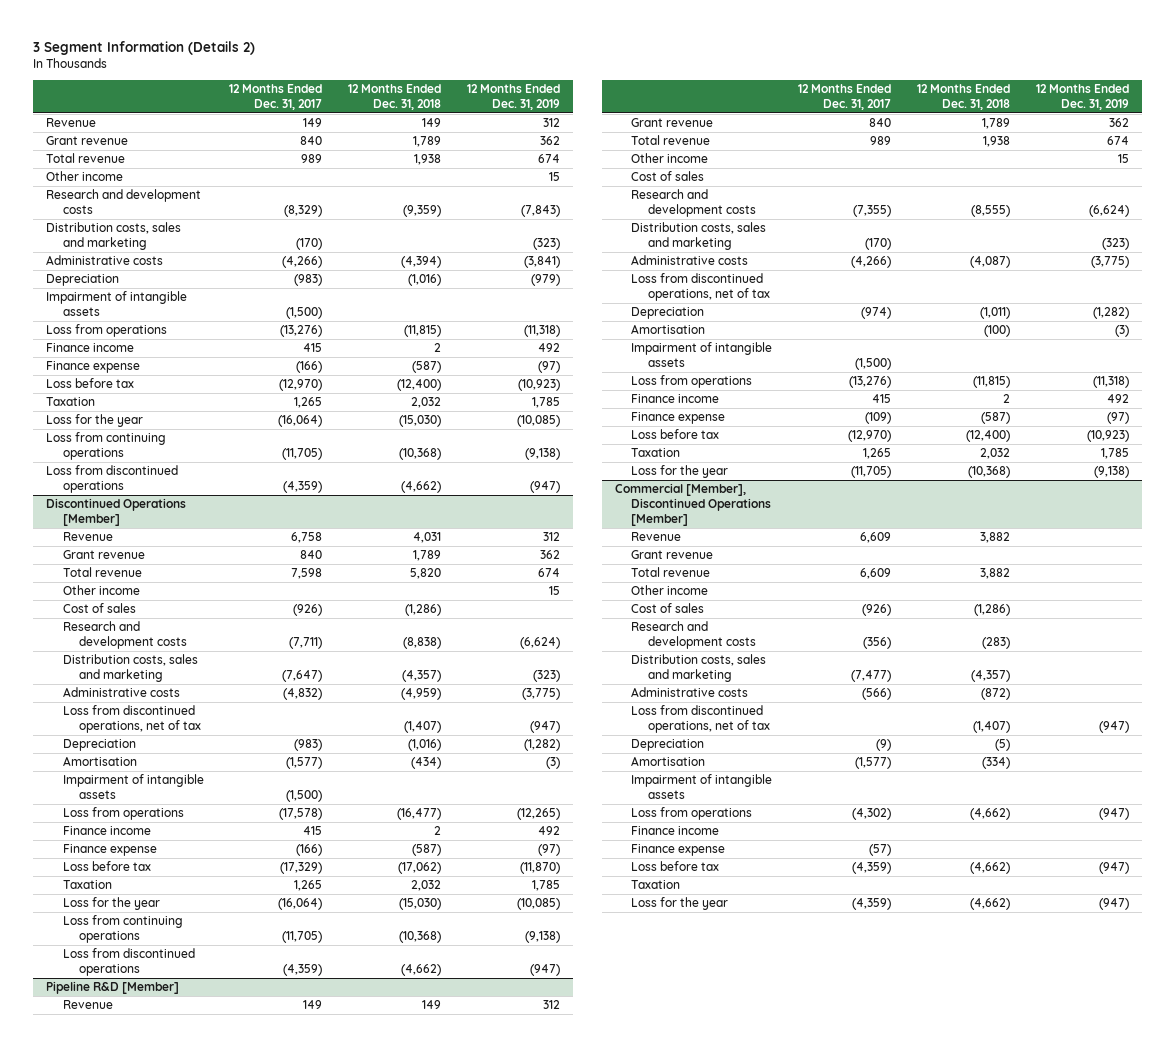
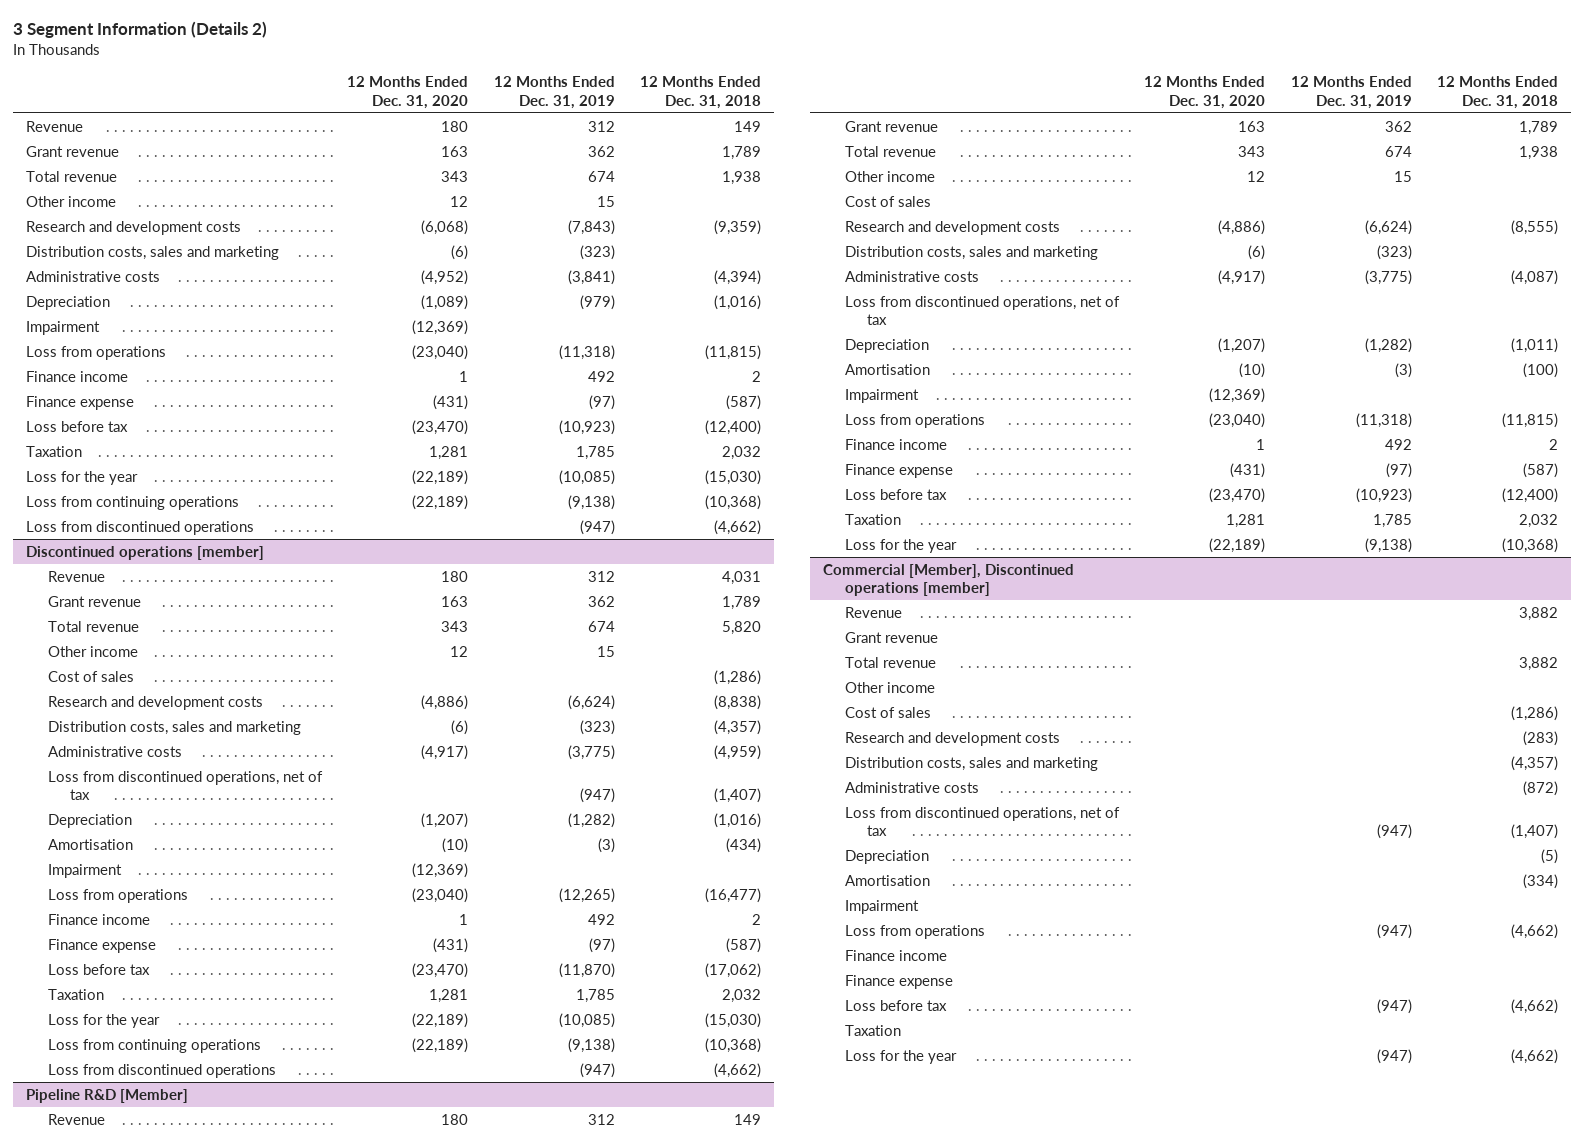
- | 12 Months Ended Dec. 31, 2017 | 12 Months Ended Dec. 31, 2018 | 12 Months Ended Dec. 31, 2019
+ | 12 Months Ended Dec. 31, 2020 | 12 Months Ended Dec. 31, 2019 | 12 Months Ended Dec. 31, 2018
- Impairment of intangible assets | (1,500) | |
+ Impairment | (12,369) | |
- Discontinued Operations [Member]
+ Discontinued operations [member]
- Impairment of intangible assets | (1,500) | |
+ Impairment | (12,369) | |
@ Pipeline R&D [Member]
- Impairment of intangible assets | (1,500) | |
+ Impairment | (12,369) | |
- Commercial [Member], Discontinued Operations [Member]
+ Commercial [Member], Discontinued operations [member]
- Impairment of intangible assets
+ Impairment

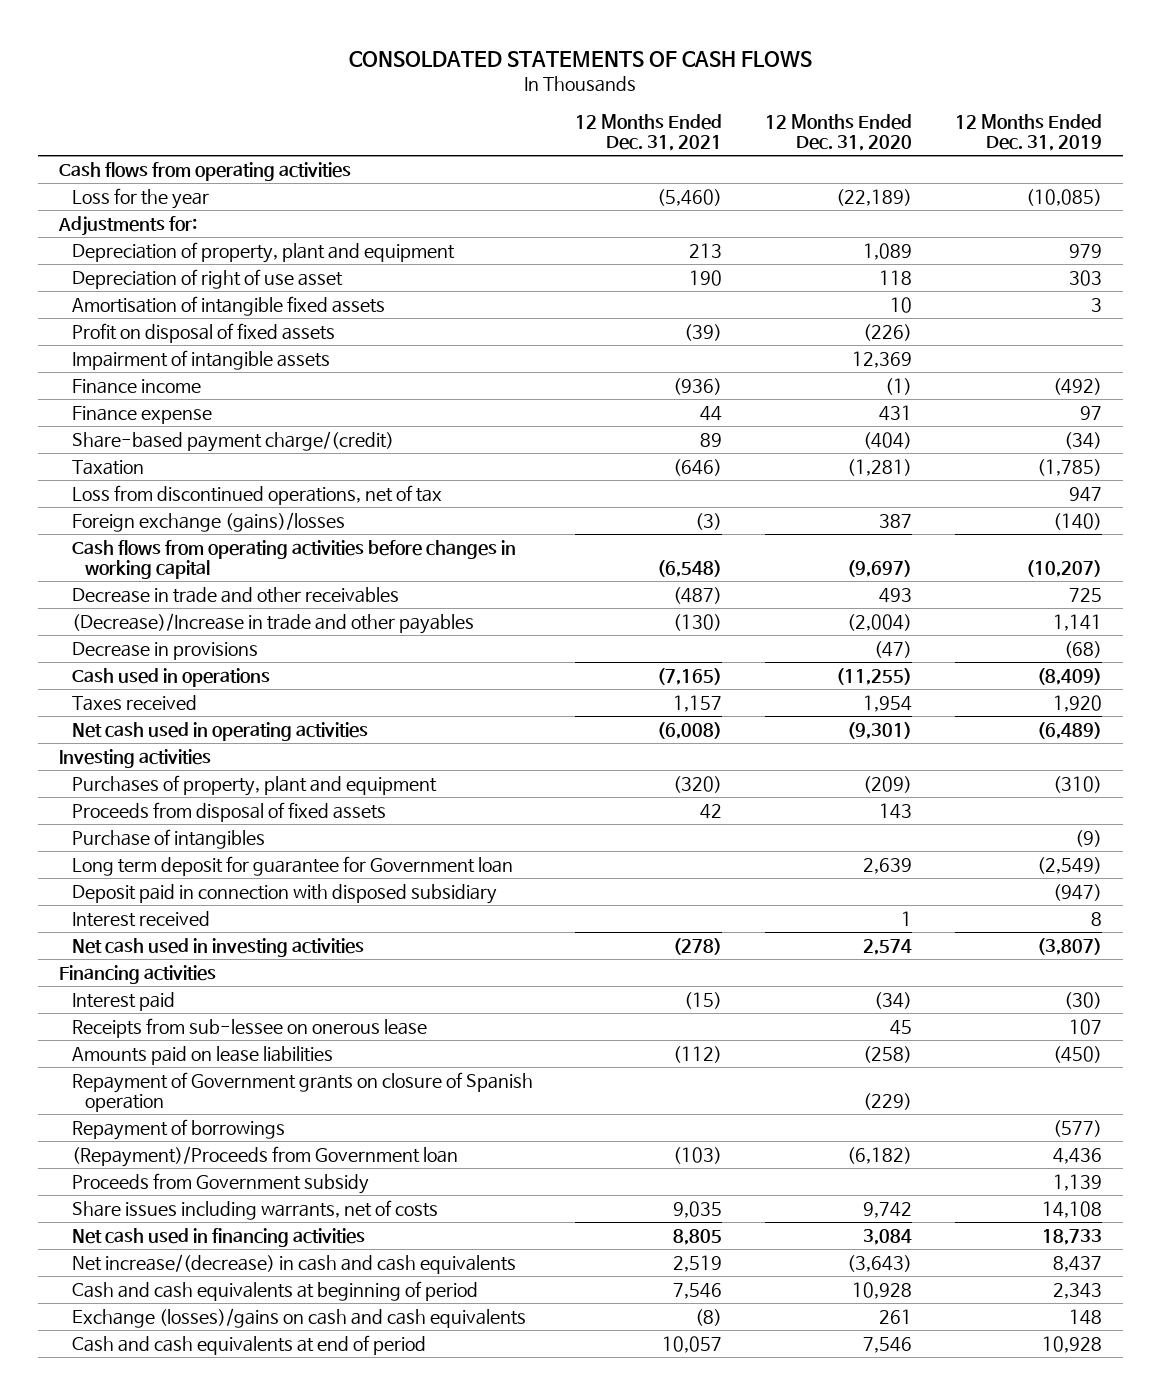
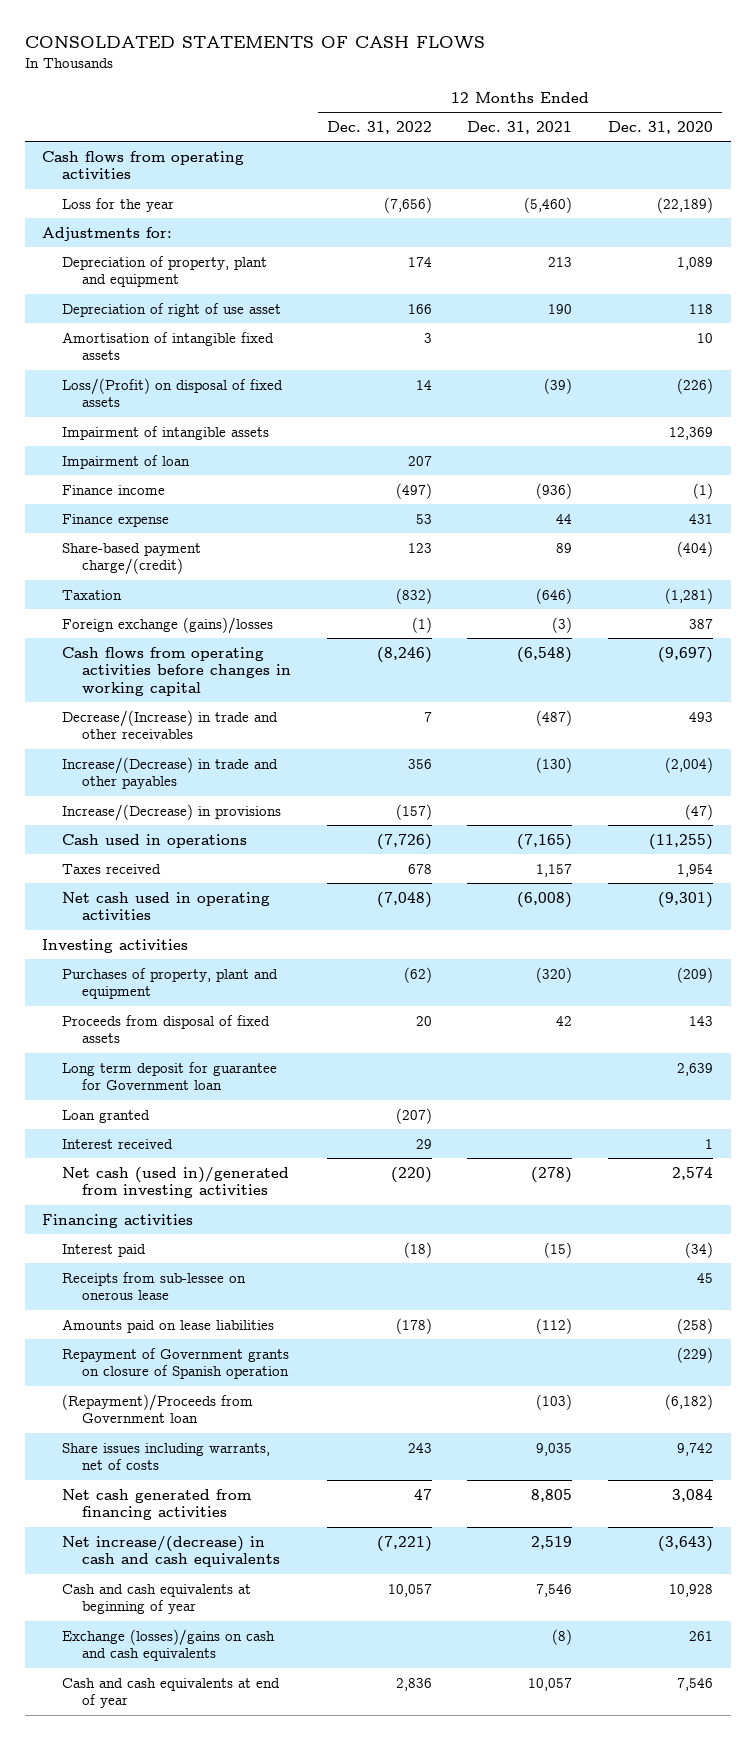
- | 12 Months Ended Dec. 31, 2021 | 12 Months Ended Dec. 31, 2020 | 12 Months Ended Dec. 31, 2019
+ | 12 Months Ended Dec. 31, 2022 | 12 Months Ended Dec. 31, 2021 | 12 Months Ended Dec. 31, 2020
- Profit on disposal of fixed assets | (39) | (226) |
+ Loss/(Profit) on disposal of fixed assets | 14 | (39) | (226)
+ Impairment of loan | 207 | |
- Loss from discontinued operations, net of tax | | | 947
- Decrease in trade and other receivables | (487) | 493 | 725
- (Decrease)/Increase in trade and other payables | (130) | (2,004) | 1,141
- Decrease in provisions | | (47) | (68)
+ Decrease/(Increase) in trade and other receivables | 7 | (487) | 493
+ Increase/(Decrease) in trade and other payables | 356 | (130) | (2,004)
+ Increase/(Decrease) in provisions | (157) | | (47)
- Purchase of intangibles | | | (9)
- Deposit paid in connection with disposed subsidiary | | | (947)
+ Loan granted | (207) | |
- Net cash used in investing activities | (278) | 2,574 | (3,807)
+ Net cash (used in)/generated from investing activities | (220) | (278) | 2,574
- Repayment of borrowings | | | (577)
- Proceeds from Government subsidy | | | 1,139
- Net cash used in financing activities | 8,805 | 3,084 | 18,733
+ Net cash generated from financing activities | 47 | 8,805 | 3,084
- Cash and cash equivalents at beginning of period | 7,546 | 10,928 | 2,343
+ Cash and cash equivalents at beginning of year | 10,057 | 7,546 | 10,928
- Cash and cash equivalents at end of period | 10,057 | 7,546 | 10,928
+ Cash and cash equivalents at end of year | 2,836 | 10,057 | 7,546

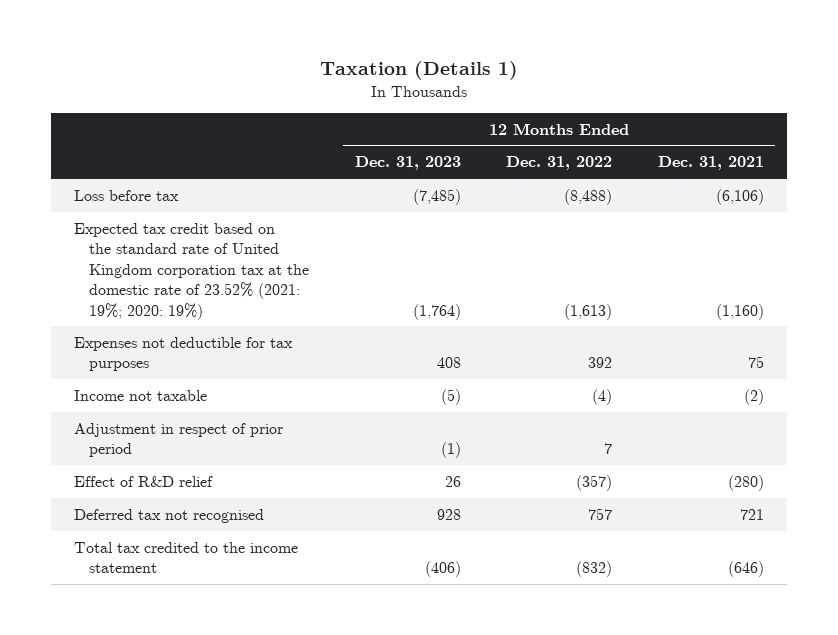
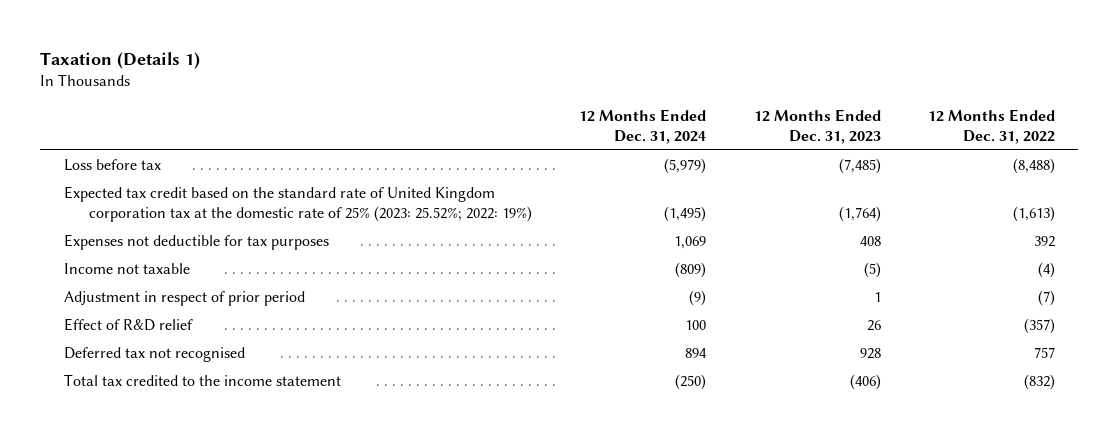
- | 12 Months Ended Dec. 31, 2023 | 12 Months Ended Dec. 31, 2022 | 12 Months Ended Dec. 31, 2021
+ | 12 Months Ended Dec. 31, 2024 | 12 Months Ended Dec. 31, 2023 | 12 Months Ended Dec. 31, 2022
- Expected tax credit based on the standard rate of United Kingdom corporation tax at the domestic rate of 23.52% (2021: 19%; 2020: 19%) | (1,764) | (1,613) | (1,160)
+ Expected tax credit based on the standard rate of United Kingdom corporation tax at the domestic rate of 25% (2023: 25.52%; 2022: 19%) | (1,495) | (1,764) | (1,613)
- Adjustment in respect of prior period | (1) | 7 |
+ Adjustment in respect of prior period | (9) | 1 | (7)

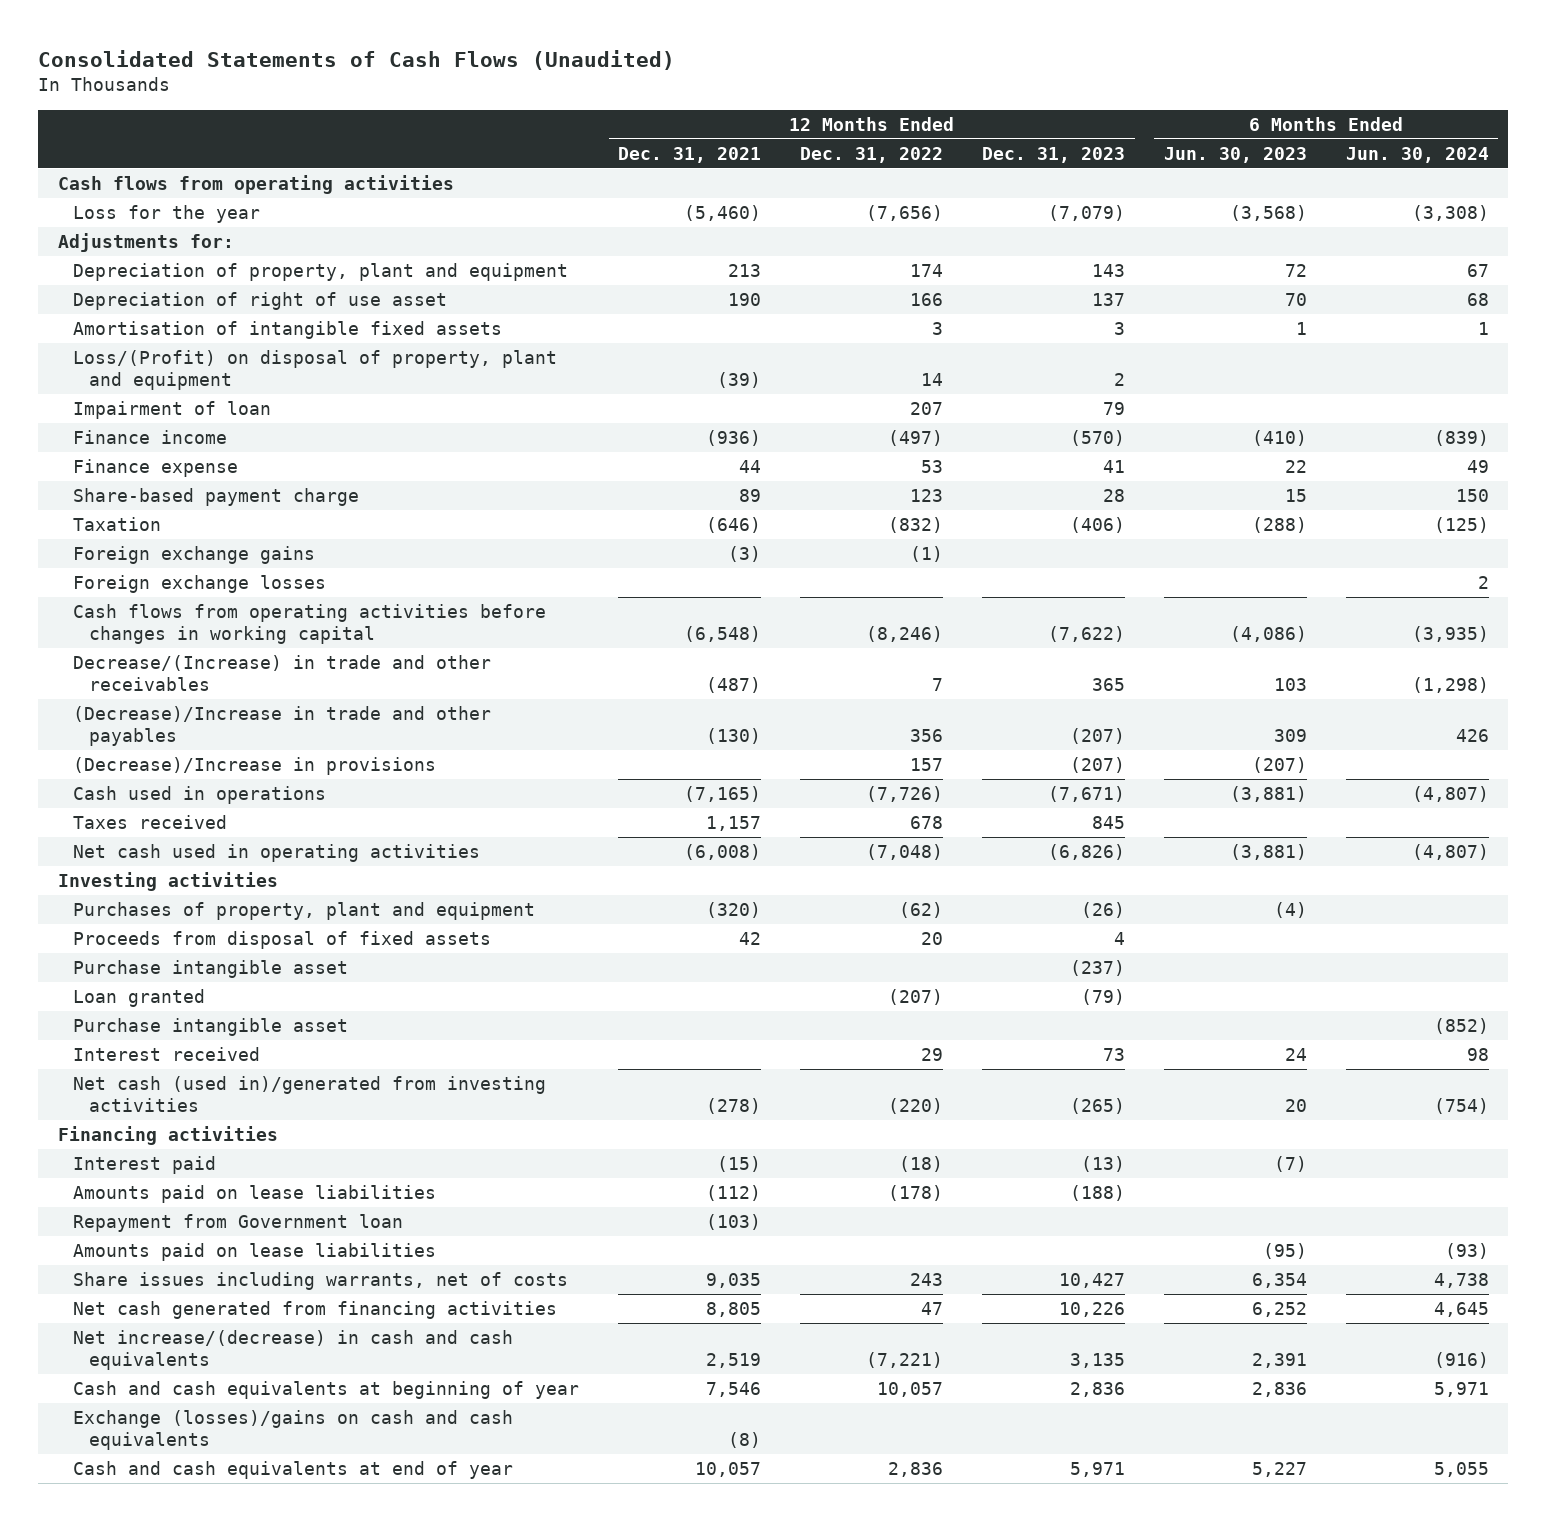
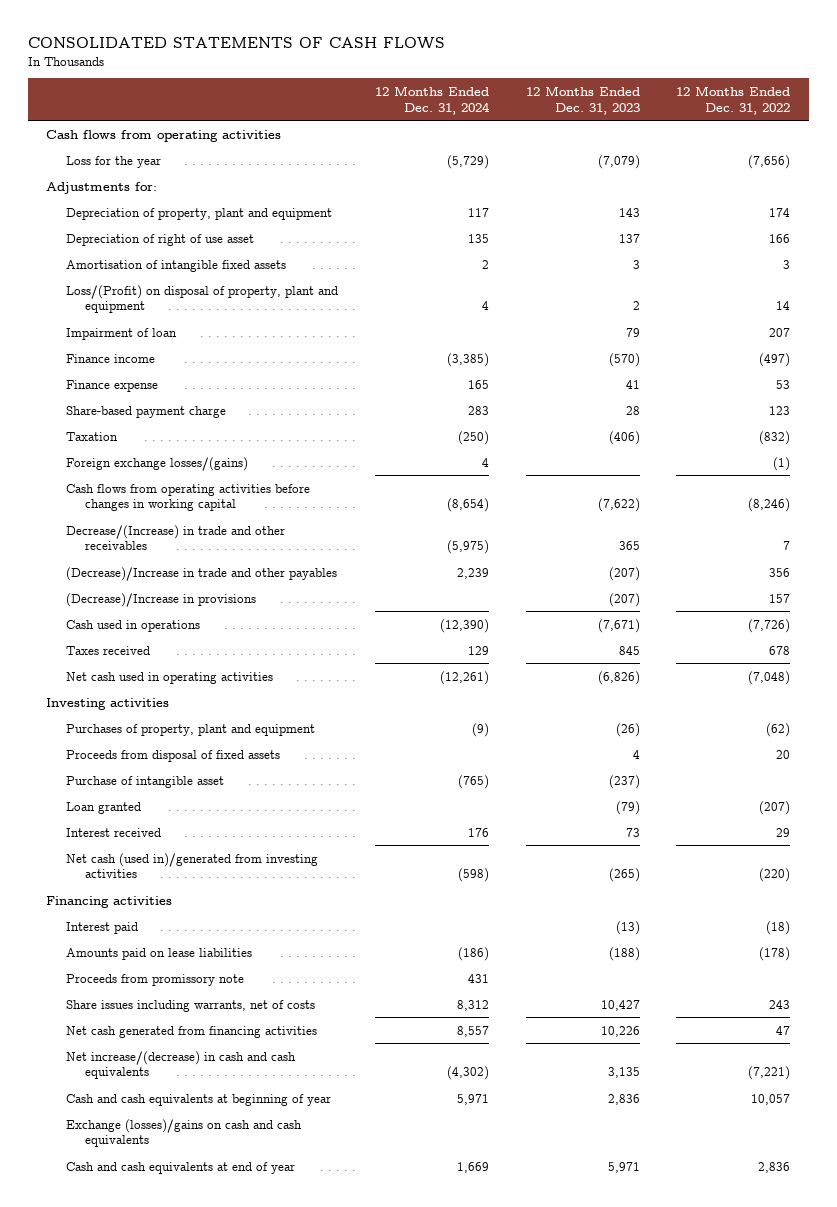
- Consolidated Statements of Cash Flows (Unaudited)
+ CONSOLIDATED STATEMENTS OF CASH FLOWS
- | 12 Months Ended Dec. 31, 2021 | 12 Months Ended Dec. 31, 2022 | 12 Months Ended Dec. 31, 2023 | 6 Months Ended Jun. 30, 2023 | 6 Months Ended Jun. 30, 2024
+ | 12 Months Ended Dec. 31, 2024 | 12 Months Ended Dec. 31, 2023 | 12 Months Ended Dec. 31, 2022
- Foreign exchange gains | (3) | (1) | | |
- Foreign exchange losses | | | | | 2
+ Foreign exchange losses/(gains) | 4 | | (1)
- Purchase intangible asset | | | (237) | |
+ Purchase of intangible asset | (765) | (237) |
- Purchase intangible asset | | | | | (852)
- Repayment from Government loan | (103) | | | |
- Amounts paid on lease liabilities | | | | (95) | (93)
+ Proceeds from promissory note | 431 | |

